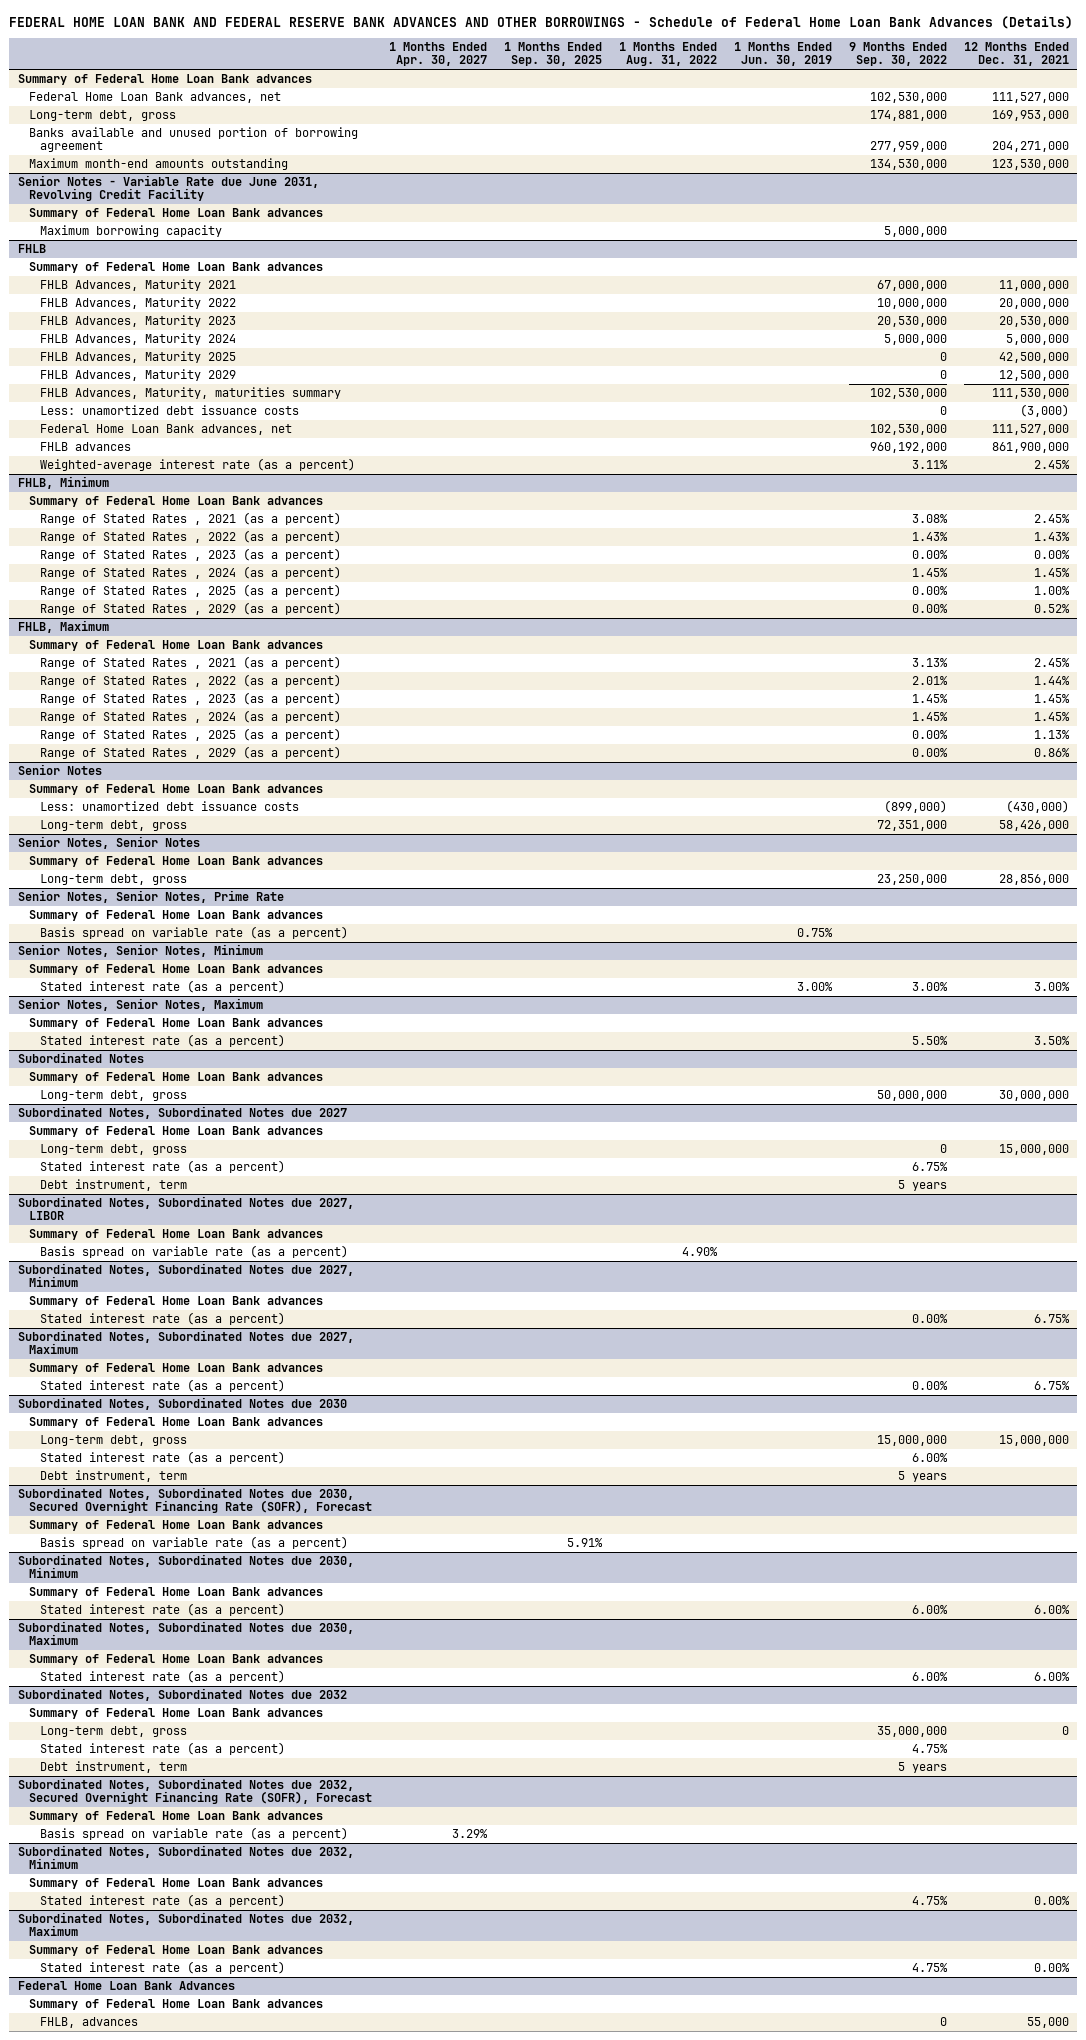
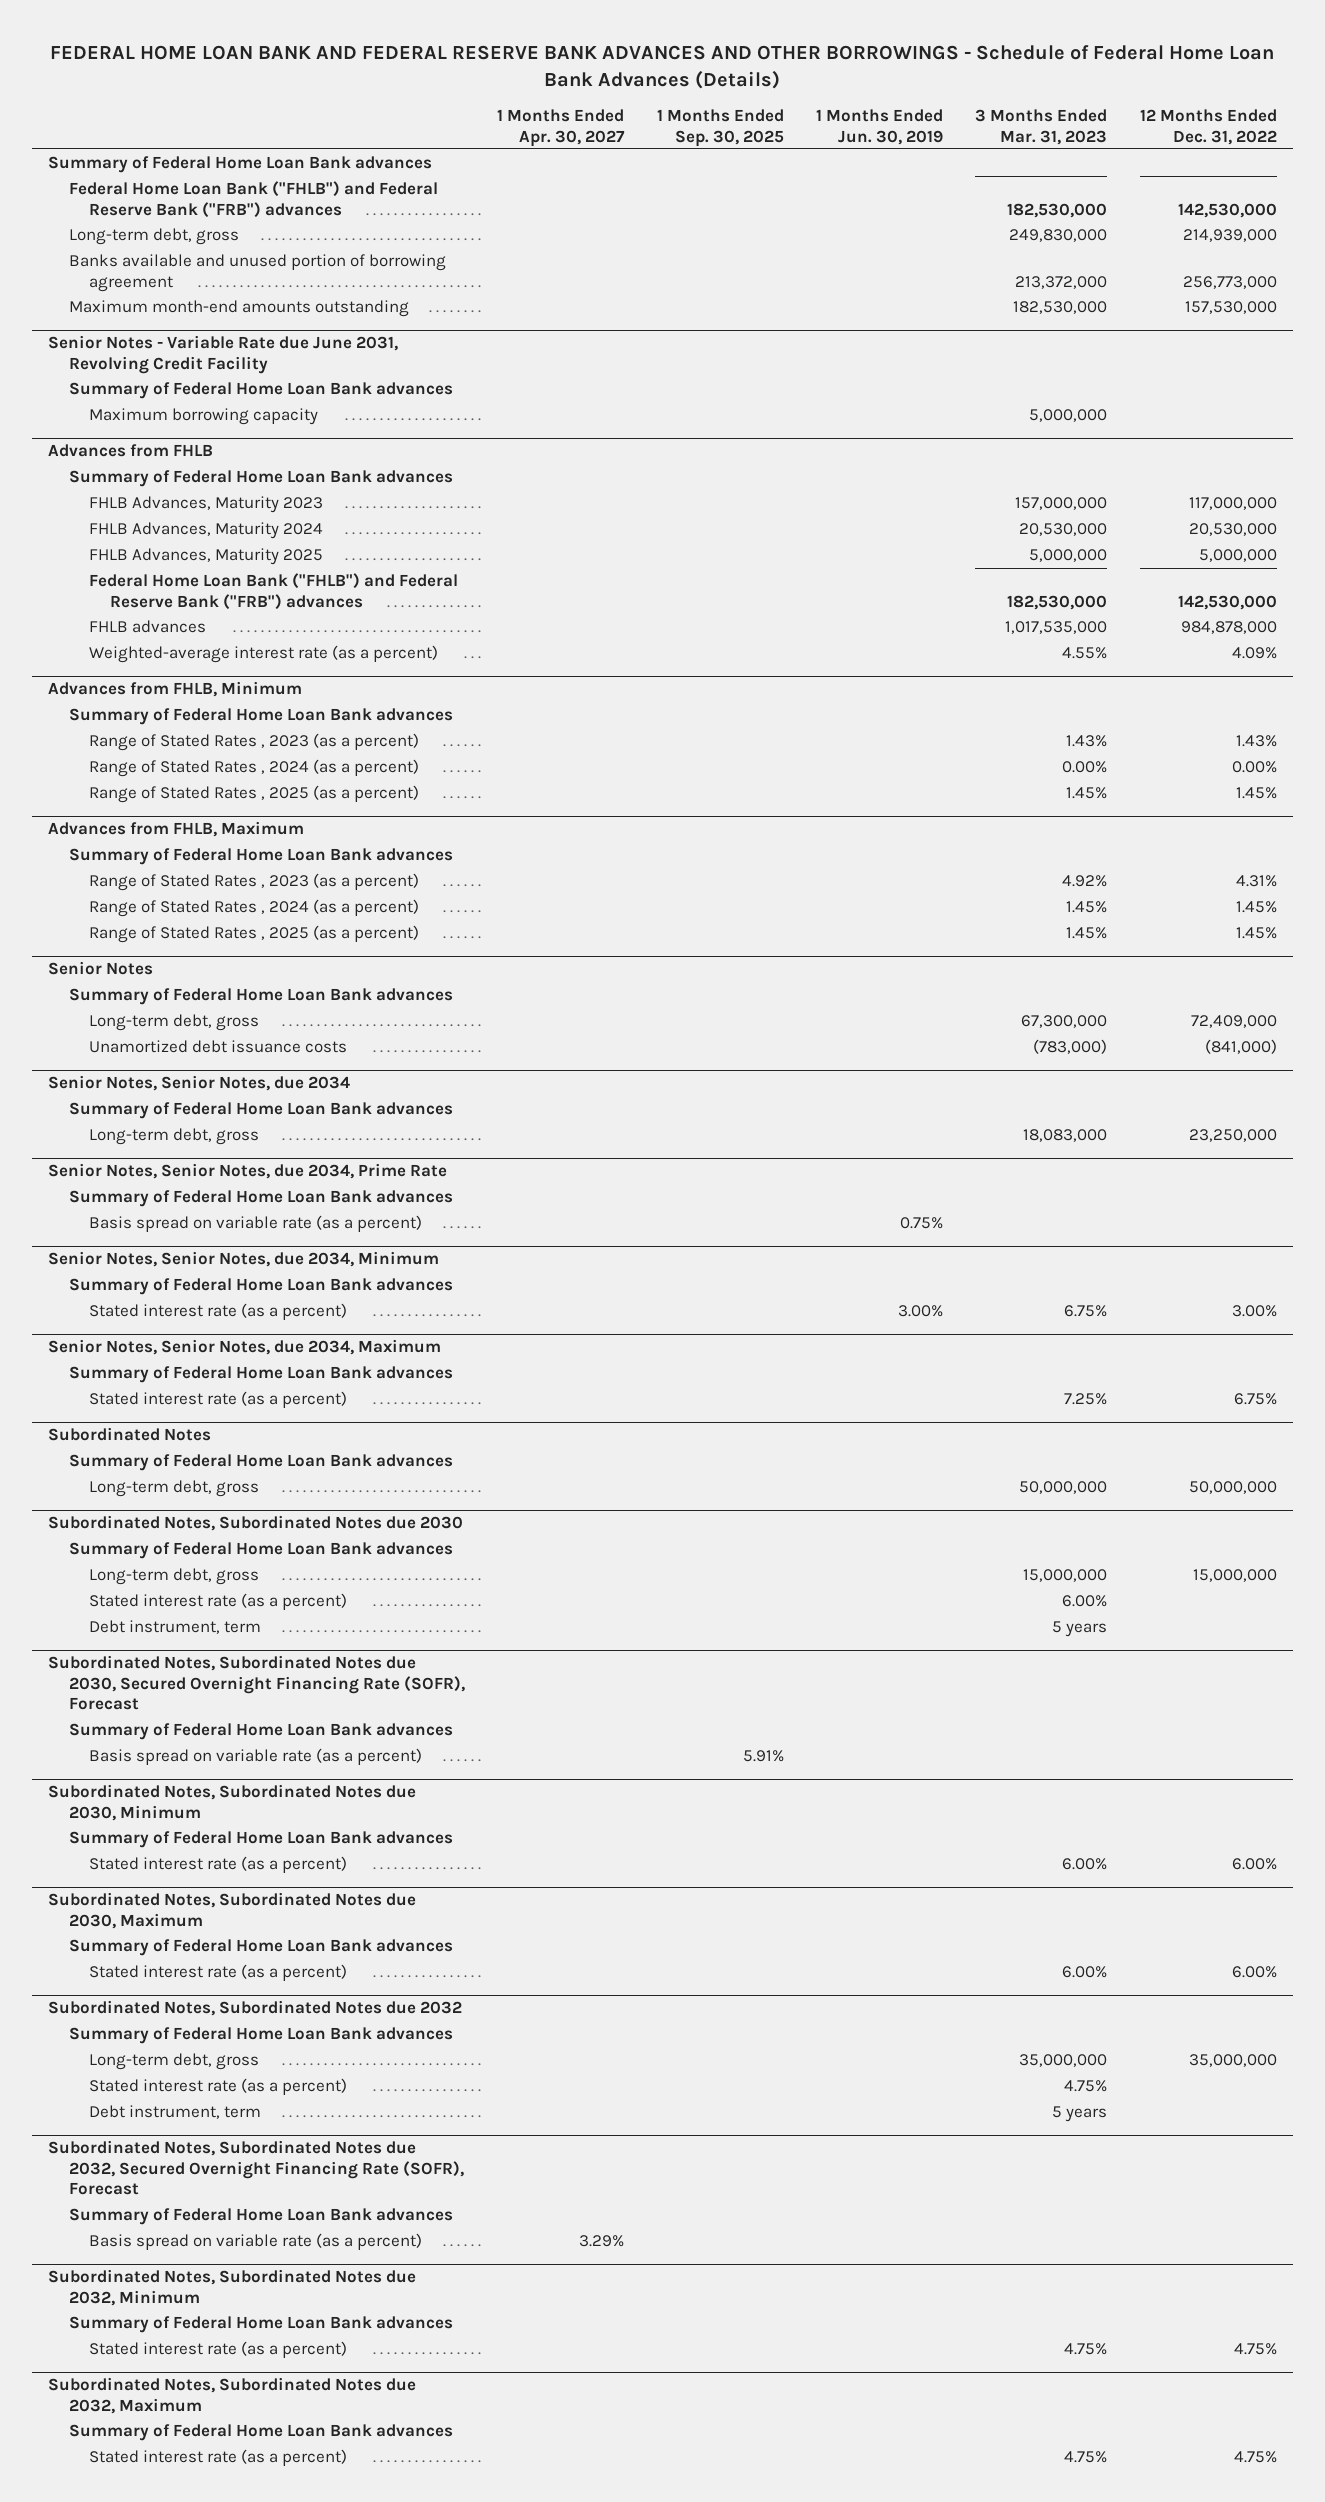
- | 1 Months Ended Apr. 30, 2027 | 1 Months Ended Sep. 30, 2025 | 1 Months Ended Aug. 31, 2022 | 1 Months Ended Jun. 30, 2019 | 9 Months Ended Sep. 30, 2022 | 12 Months Ended Dec. 31, 2021
+ | 1 Months Ended Apr. 30, 2027 | 1 Months Ended Sep. 30, 2025 | 1 Months Ended Jun. 30, 2019 | 3 Months Ended Mar. 31, 2023 | 12 Months Ended Dec. 31, 2022
- Federal Home Loan Bank advances, net | | | | | 102,530,000 | 111,527,000
+ Federal Home Loan Bank ("FHLB") and Federal Reserve Bank ("FRB") advances | | | | 182,530,000 | 142,530,000
- FHLB
+ Advances from FHLB
- FHLB Advances, Maturity 2021 | | | | | 67,000,000 | 11,000,000
- FHLB Advances, Maturity 2022 | | | | | 10,000,000 | 20,000,000
- FHLB Advances, Maturity 2029 | | | | | 0 | 12,500,000
- FHLB Advances, Maturity, maturities summary | | | | | 102,530,000 | 111,530,000
- Less: unamortized debt issuance costs | | | | | 0 | (3,000)
- Federal Home Loan Bank advances, net | | | | | 102,530,000 | 111,527,000
+ Federal Home Loan Bank ("FHLB") and Federal Reserve Bank ("FRB") advances | | | | 182,530,000 | 142,530,000
- FHLB, Minimum
+ Advances from FHLB, Minimum
- Range of Stated Rates , 2021 (as a percent) | | | | | 3.08% | 2.45%
- Range of Stated Rates , 2022 (as a percent) | | | | | 1.43% | 1.43%
- Range of Stated Rates , 2029 (as a percent) | | | | | 0.00% | 0.52%
- FHLB, Maximum
+ Advances from FHLB, Maximum
- Range of Stated Rates , 2021 (as a percent) | | | | | 3.13% | 2.45%
- Range of Stated Rates , 2022 (as a percent) | | | | | 2.01% | 1.44%
- Range of Stated Rates , 2029 (as a percent) | | | | | 0.00% | 0.86%
@ Senior Notes
- Less: unamortized debt issuance costs | | | | | (899,000) | (430,000)
- Senior Notes, Senior Notes
@ Senior Notes
+ Unamortized debt issuance costs | | | | (783,000) | (841,000)
+ Senior Notes, Senior Notes, due 2034
- Senior Notes, Senior Notes, Prime Rate
+ Senior Notes, Senior Notes, due 2034, Prime Rate
- Senior Notes, Senior Notes, Minimum
+ Senior Notes, Senior Notes, due 2034, Minimum
- Senior Notes, Senior Notes, Maximum
+ Senior Notes, Senior Notes, due 2034, Maximum
- Subordinated Notes, Subordinated Notes due 2027
- Summary of Federal Home Loan Bank advances
- Long-term debt, gross | | | | | 0 | 15,000,000
- Stated interest rate (as a percent) | | | | | 6.75% |
- Debt instrument, term | | | | | 5 years |
- Subordinated Notes, Subordinated Notes due 2027, LIBOR
- Summary of Federal Home Loan Bank advances
- Basis spread on variable rate (as a percent) | | | 4.90% | | |
- Subordinated Notes, Subordinated Notes due 2027, Minimum
- Summary of Federal Home Loan Bank advances
- Stated interest rate (as a percent) | | | | | 0.00% | 6.75%
- Subordinated Notes, Subordinated Notes due 2027, Maximum
- Summary of Federal Home Loan Bank advances
- Stated interest rate (as a percent) | | | | | 0.00% | 6.75%
- Federal Home Loan Bank Advances
- Summary of Federal Home Loan Bank advances
- FHLB, advances | | | | | 0 | 55,000

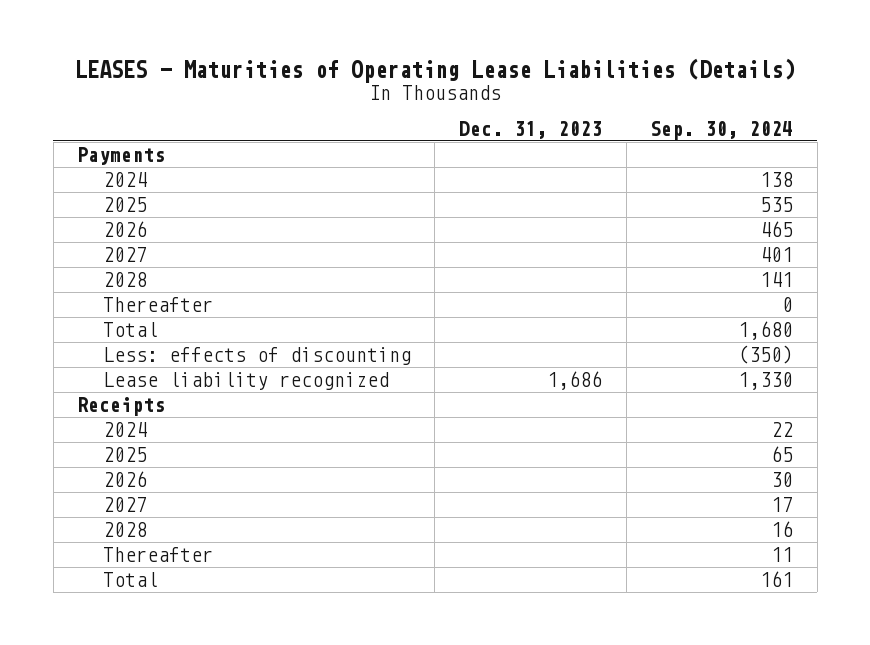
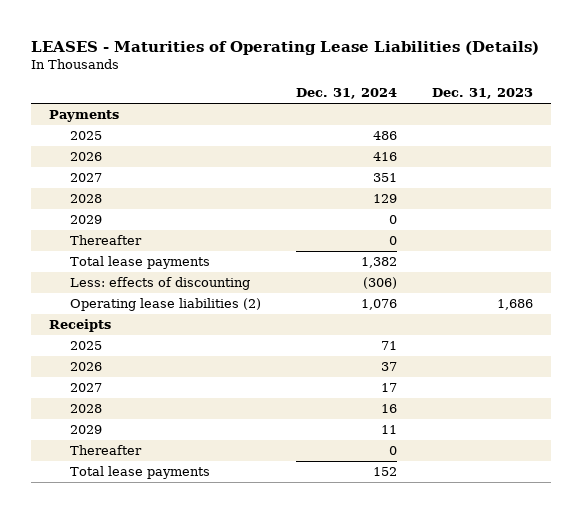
- | Dec. 31, 2023 | Sep. 30, 2024
+ | Dec. 31, 2024 | Dec. 31, 2023
- 2024 | | 138
+ 2029 | 0 |
- Total | | 1,680
+ Total lease payments | 1,382 |
- Lease liability recognized | 1,686 | 1,330
+ Operating lease liabilities (2) | 1,076 | 1,686
- 2024 | | 22
+ 2029 | 11 |
- Total | | 161
+ Total lease payments | 152 |

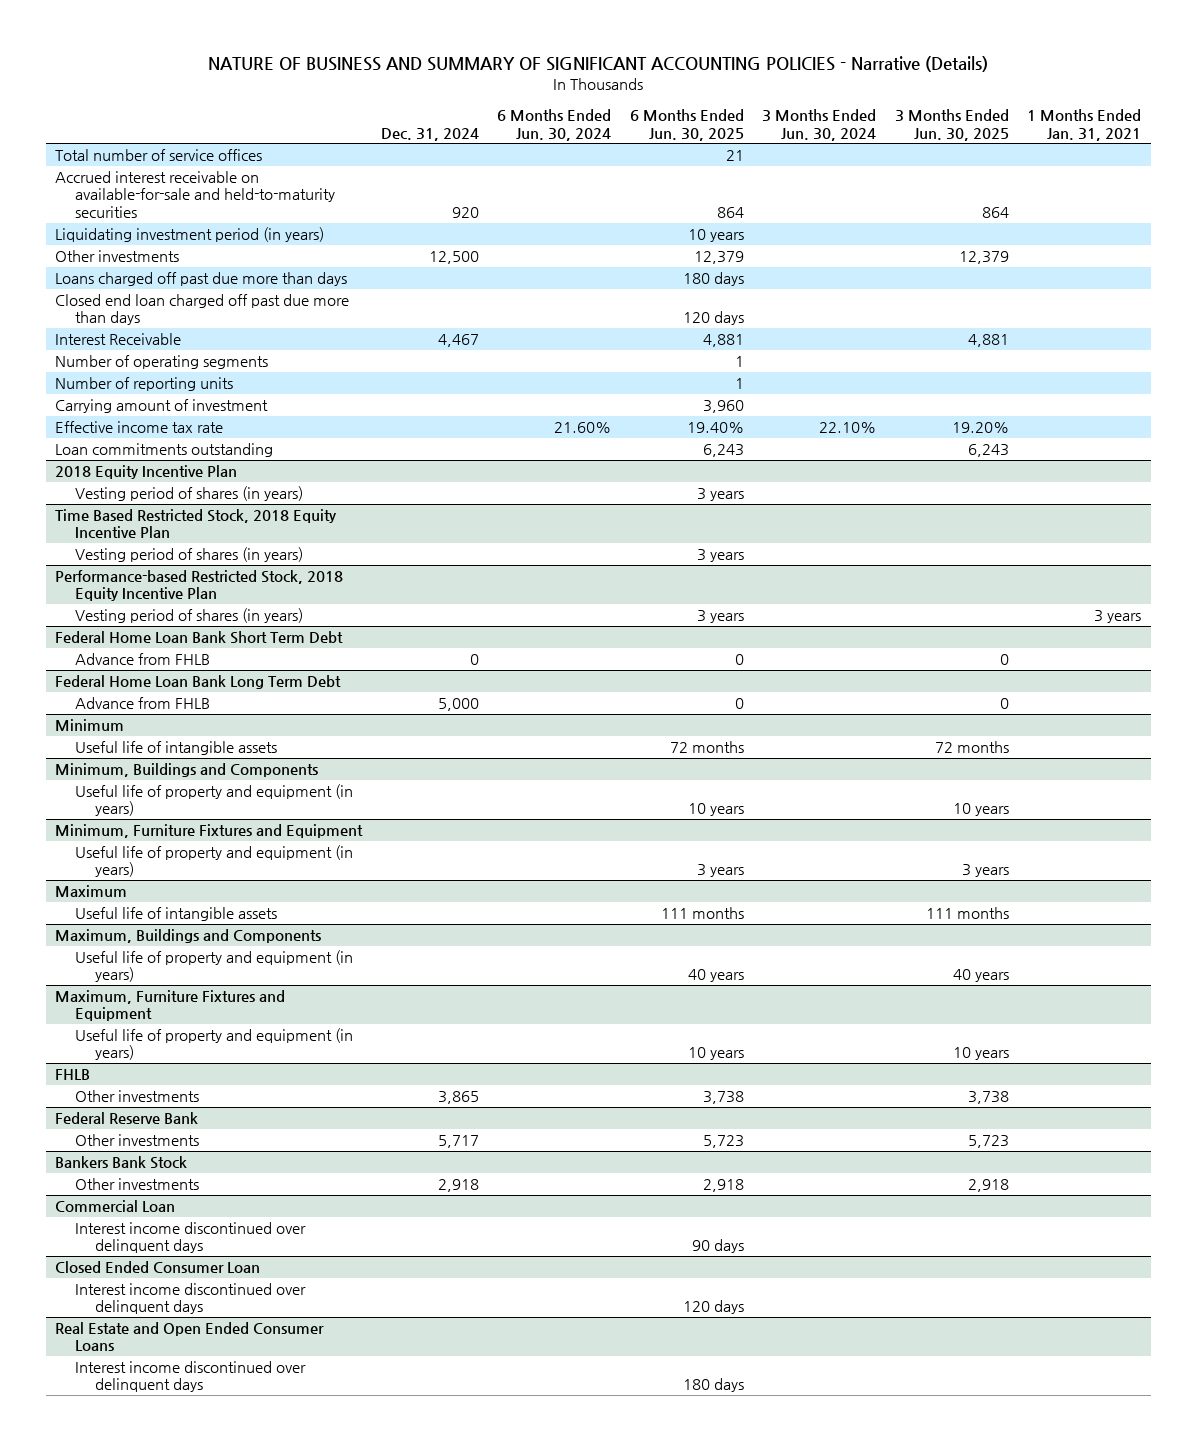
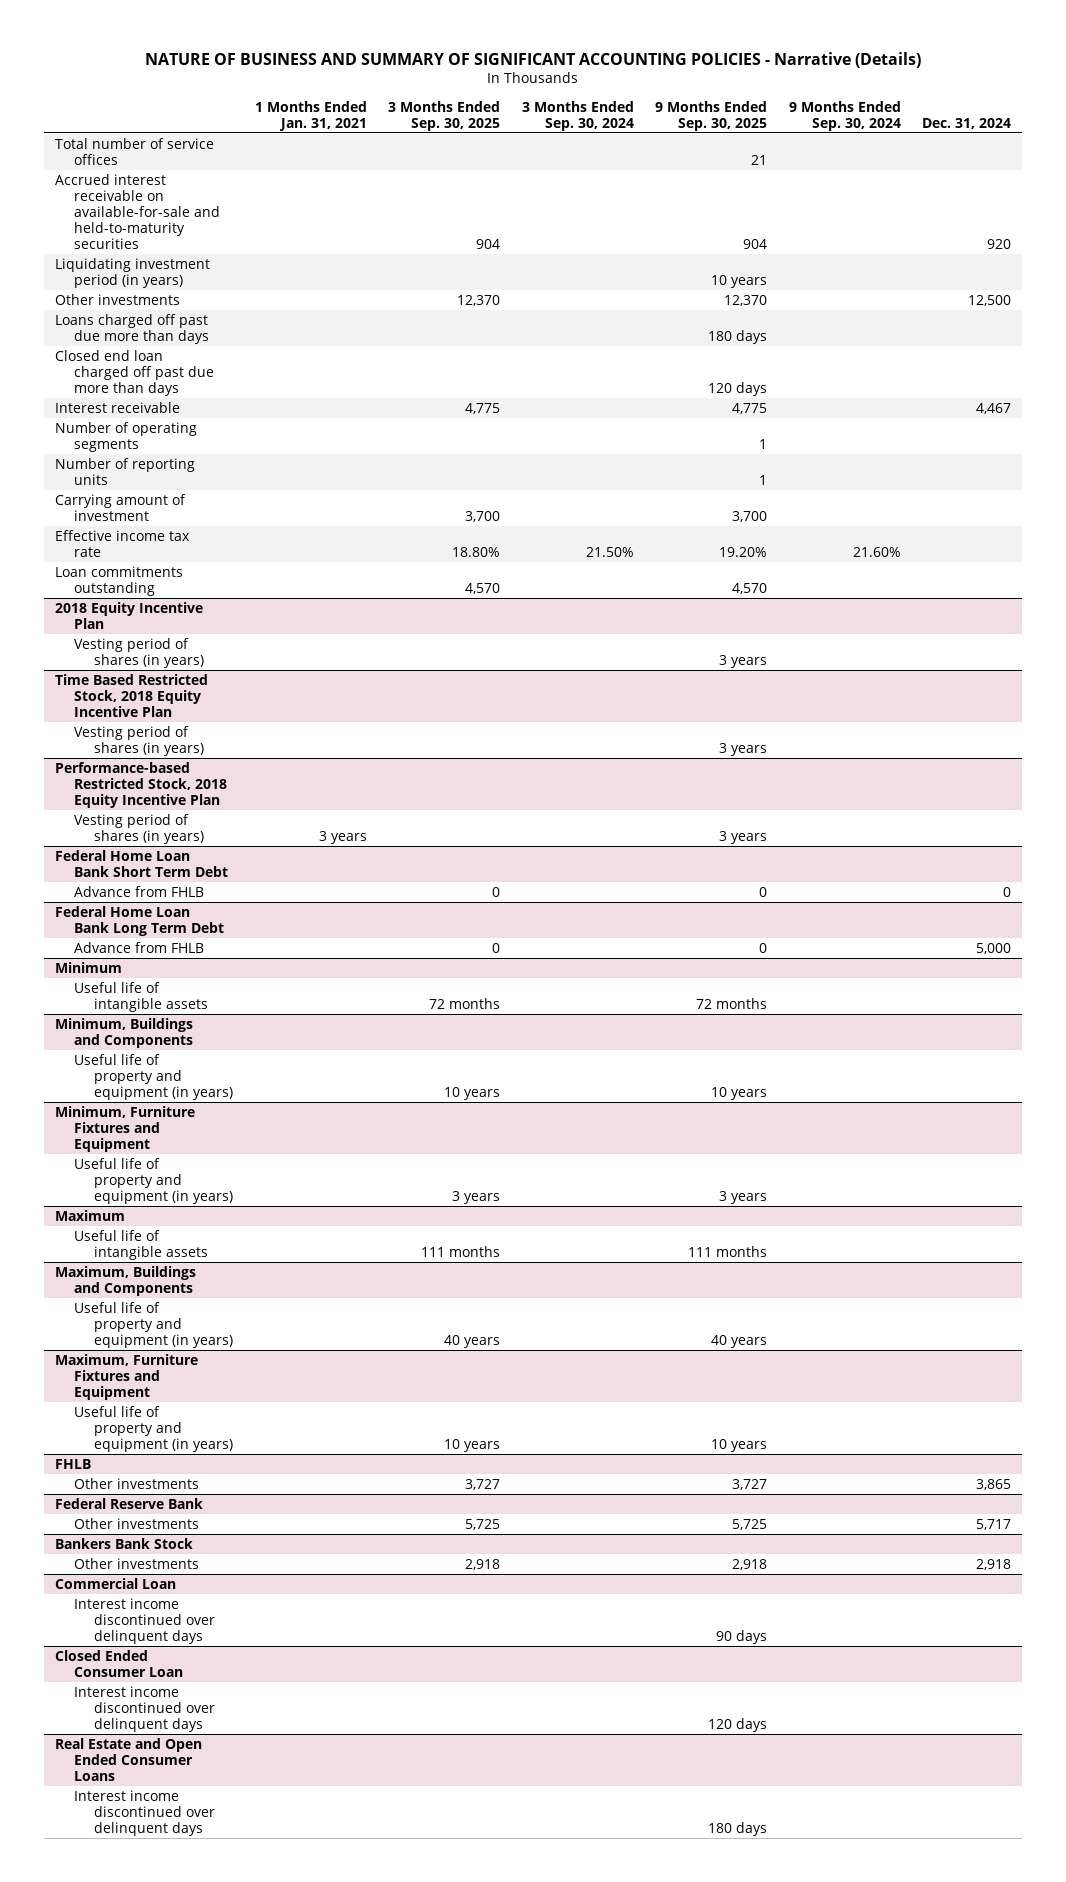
- | Dec. 31, 2024 | 6 Months Ended Jun. 30, 2024 | 6 Months Ended Jun. 30, 2025 | 3 Months Ended Jun. 30, 2024 | 3 Months Ended Jun. 30, 2025 | 1 Months Ended Jan. 31, 2021
+ | 1 Months Ended Jan. 31, 2021 | 3 Months Ended Sep. 30, 2025 | 3 Months Ended Sep. 30, 2024 | 9 Months Ended Sep. 30, 2025 | 9 Months Ended Sep. 30, 2024 | Dec. 31, 2024
- Interest Receivable | 4,467 | | 4,881 | | 4,881 |
+ Interest receivable | | 4,775 | | 4,775 | | 4,467

